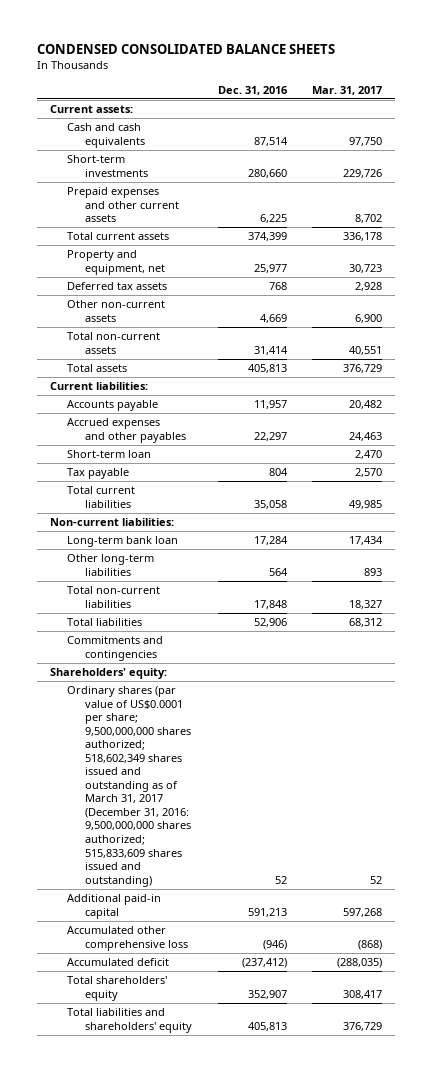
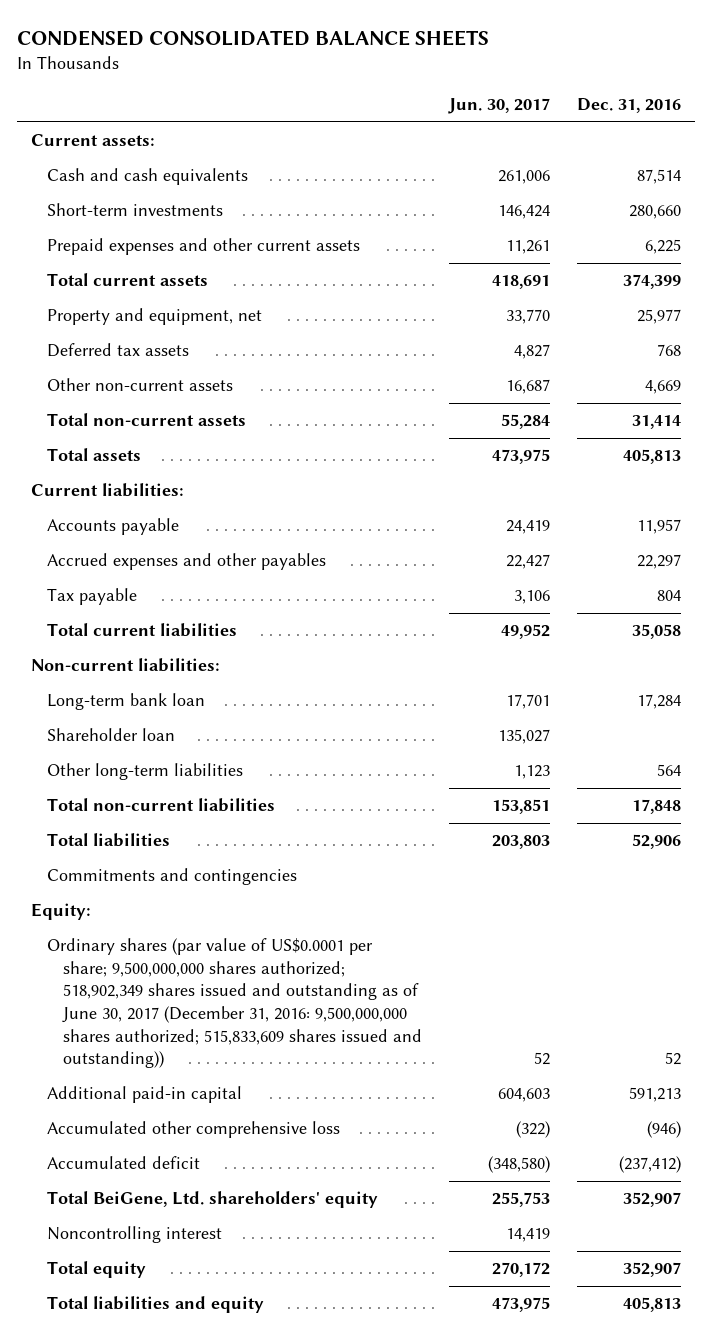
- | Dec. 31, 2016 | Mar. 31, 2017
+ | Jun. 30, 2017 | Dec. 31, 2016
- Short-term loan | | 2,470
+ Shareholder loan | 135,027 |
- Shareholders' equity:
- Ordinary shares (par value of US$0.0001 per share; 9,500,000,000 shares authorized; 518,602,349 shares issued and outstanding as of March 31, 2017 (December 31, 2016: 9,500,000,000 shares authorized; 515,833,609 shares issued and outstanding) | 52 | 52
+ Equity:
+ Ordinary shares (par value of US$0.0001 per share; 9,500,000,000 shares authorized; 518,902,349 shares issued and outstanding as of June 30, 2017 (December 31, 2016: 9,500,000,000 shares authorized; 515,833,609 shares issued and outstanding)) | 52 | 52
- Total shareholders' equity | 352,907 | 308,417
- Total liabilities and shareholders' equity | 405,813 | 376,729
+ Total BeiGene, Ltd. shareholders' equity | 255,753 | 352,907
+ Noncontrolling interest | 14,419 |
+ Total equity | 270,172 | 352,907
+ Total liabilities and equity | 473,975 | 405,813

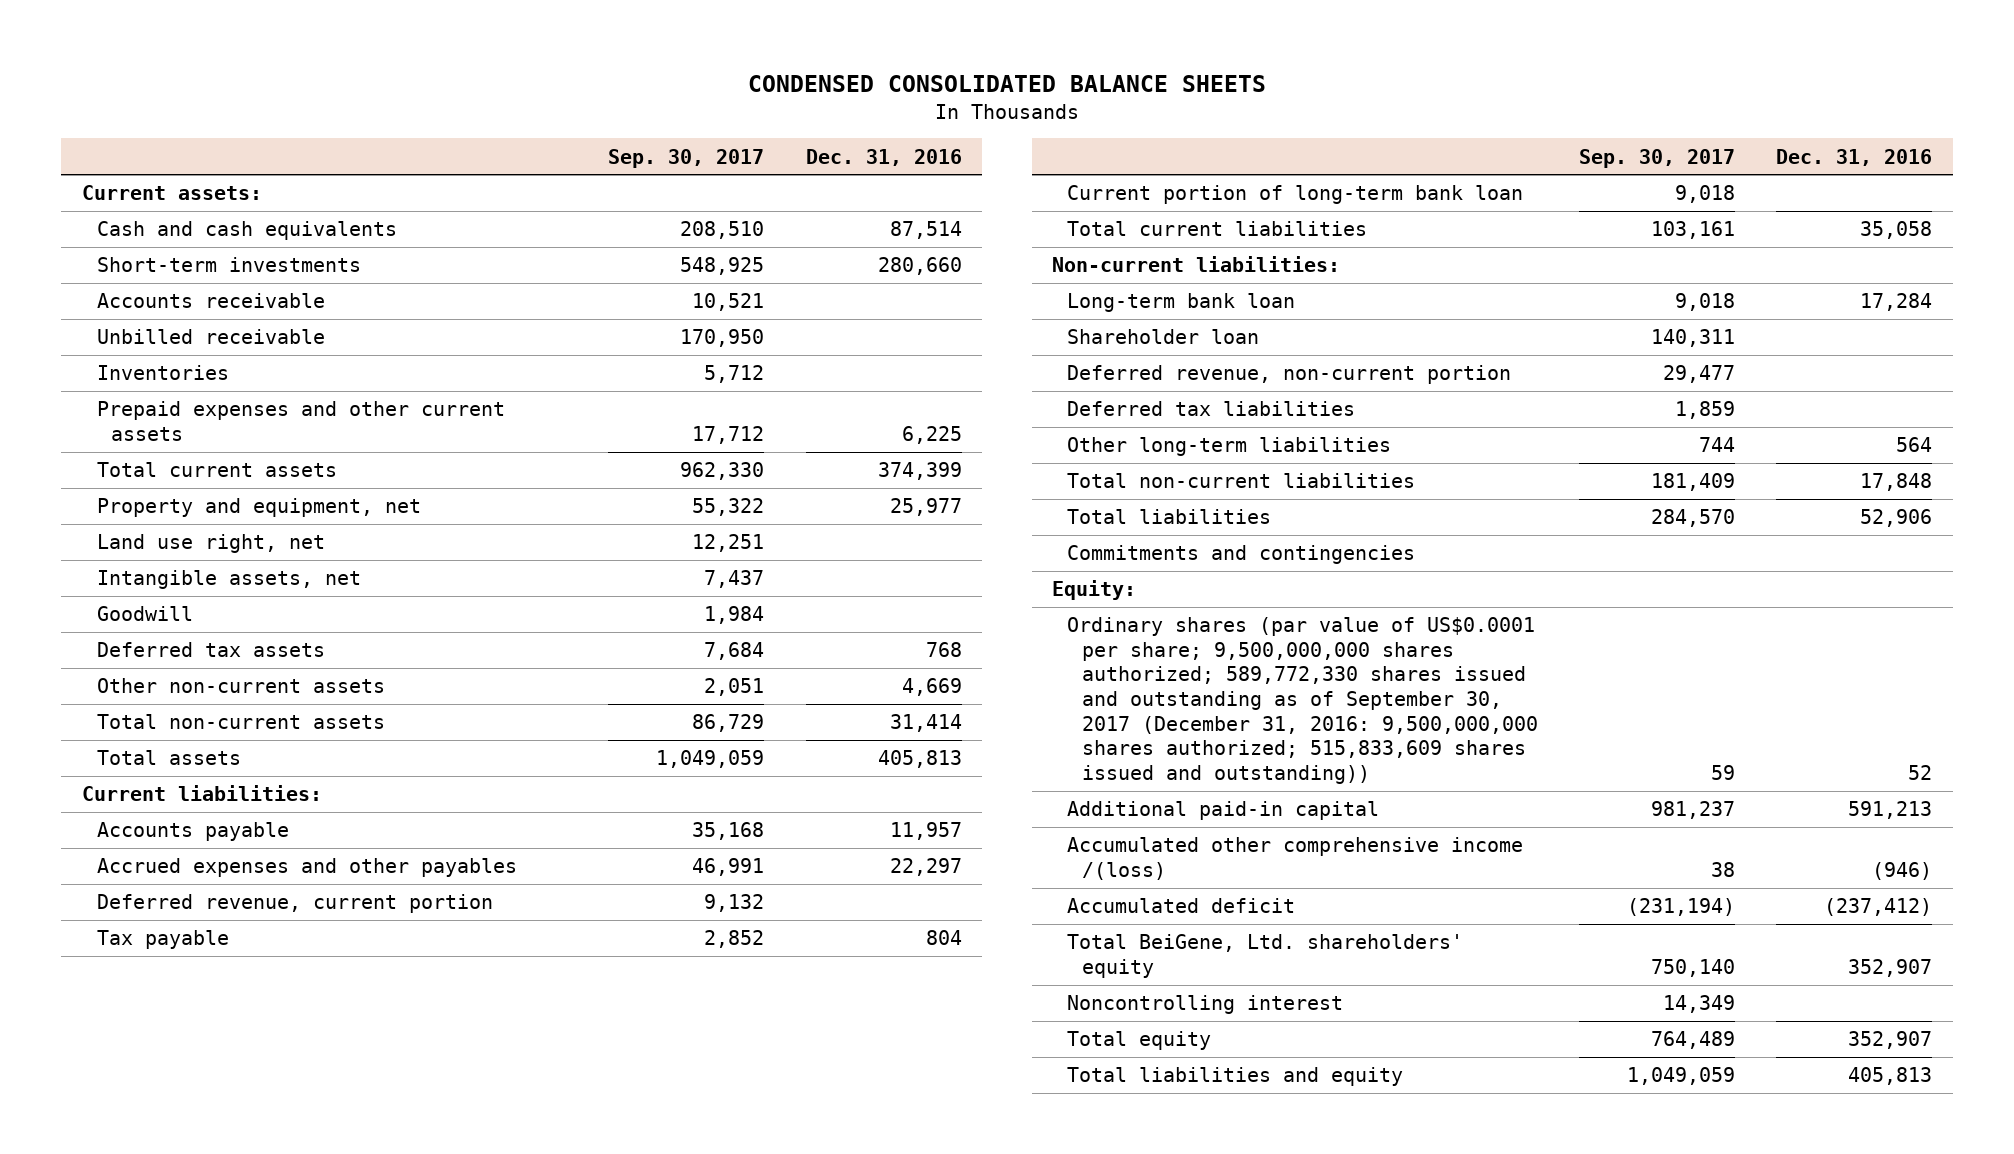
- | Jun. 30, 2017 | Dec. 31, 2016
+ | Sep. 30, 2017 | Dec. 31, 2016
+ Accounts receivable | 10,521 |
+ Unbilled receivable | 170,950 |
+ Inventories | 5,712 |
+ Land use right, net | 12,251 |
+ Intangible assets, net | 7,437 |
+ Goodwill | 1,984 |
+ Deferred revenue, current portion | 9,132 |
+ Current portion of long-term bank loan | 9,018 |
+ Deferred revenue, non-current portion | 29,477 |
+ Deferred tax liabilities | 1,859 |
- Ordinary shares (par value of US$0.0001 per share; 9,500,000,000 shares authorized; 518,902,349 shares issued and outstanding as of June 30, 2017 (December 31, 2016: 9,500,000,000 shares authorized; 515,833,609 shares issued and outstanding)) | 52 | 52
+ Ordinary shares (par value of US$0.0001 per share; 9,500,000,000 shares authorized; 589,772,330 shares issued and outstanding as of September 30, 2017 (December 31, 2016: 9,500,000,000 shares authorized; 515,833,609 shares issued and outstanding)) | 59 | 52
- Accumulated other comprehensive loss | (322) | (946)
+ Accumulated other comprehensive income /(loss) | 38 | (946)

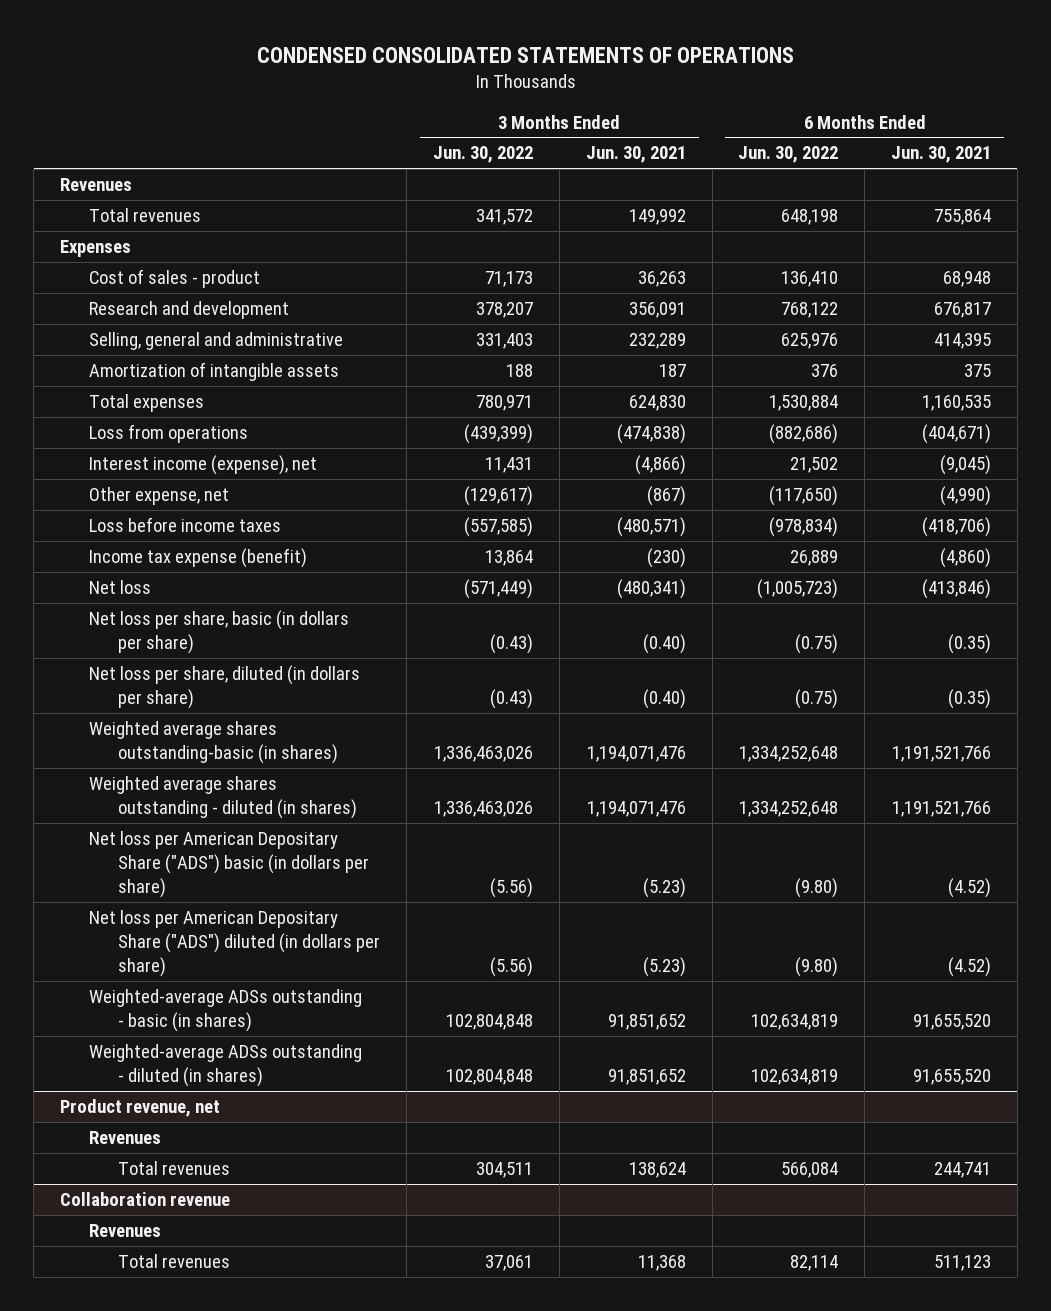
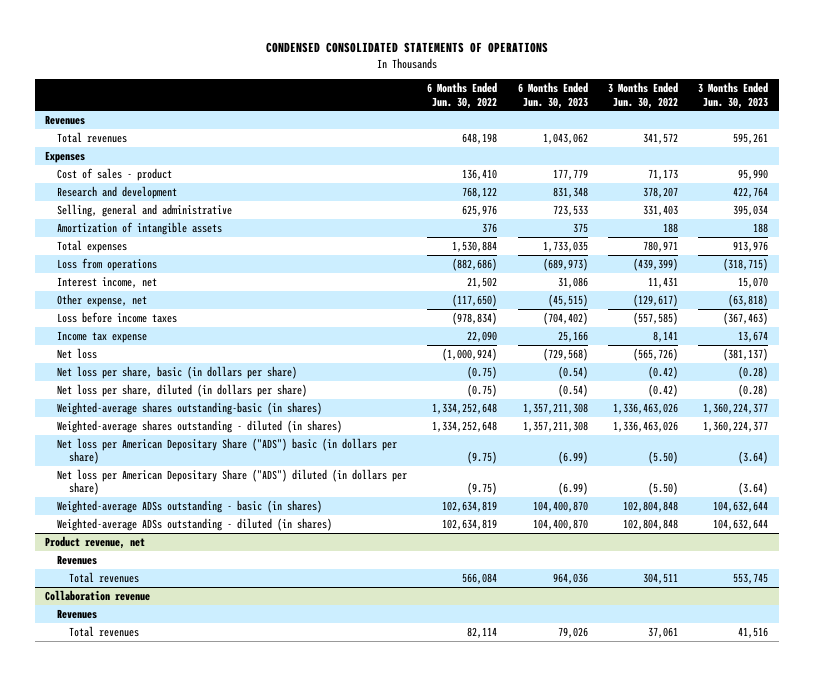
- | 3 Months Ended Jun. 30, 2022 | 3 Months Ended Jun. 30, 2021 | 6 Months Ended Jun. 30, 2022 | 6 Months Ended Jun. 30, 2021
+ | 6 Months Ended Jun. 30, 2022 | 6 Months Ended Jun. 30, 2023 | 3 Months Ended Jun. 30, 2022 | 3 Months Ended Jun. 30, 2023
- Interest income (expense), net | 11,431 | (4,866) | 21,502 | (9,045)
+ Interest income, net | 21,502 | 31,086 | 11,431 | 15,070
- Income tax expense (benefit) | 13,864 | (230) | 26,889 | (4,860)
- Net loss | (571,449) | (480,341) | (1,005,723) | (413,846)
- Net loss per share, basic (in dollars per share) | (0.43) | (0.40) | (0.75) | (0.35)
- Net loss per share, diluted (in dollars per share) | (0.43) | (0.40) | (0.75) | (0.35)
- Weighted average shares outstanding-basic (in shares) | 1,336,463,026 | 1,194,071,476 | 1,334,252,648 | 1,191,521,766
- Weighted average shares outstanding - diluted (in shares) | 1,336,463,026 | 1,194,071,476 | 1,334,252,648 | 1,191,521,766
- Net loss per American Depositary Share ("ADS") basic (in dollars per share) | (5.56) | (5.23) | (9.80) | (4.52)
- Net loss per American Depositary Share ("ADS") diluted (in dollars per share) | (5.56) | (5.23) | (9.80) | (4.52)
+ Income tax expense | 22,090 | 25,166 | 8,141 | 13,674
+ Net loss | (1,000,924) | (729,568) | (565,726) | (381,137)
+ Net loss per share, basic (in dollars per share) | (0.75) | (0.54) | (0.42) | (0.28)
+ Net loss per share, diluted (in dollars per share) | (0.75) | (0.54) | (0.42) | (0.28)
+ Weighted-average shares outstanding-basic (in shares) | 1,334,252,648 | 1,357,211,308 | 1,336,463,026 | 1,360,224,377
+ Weighted-average shares outstanding - diluted (in shares) | 1,334,252,648 | 1,357,211,308 | 1,336,463,026 | 1,360,224,377
+ Net loss per American Depositary Share ("ADS") basic (in dollars per share) | (9.75) | (6.99) | (5.50) | (3.64)
+ Net loss per American Depositary Share ("ADS") diluted (in dollars per share) | (9.75) | (6.99) | (5.50) | (3.64)

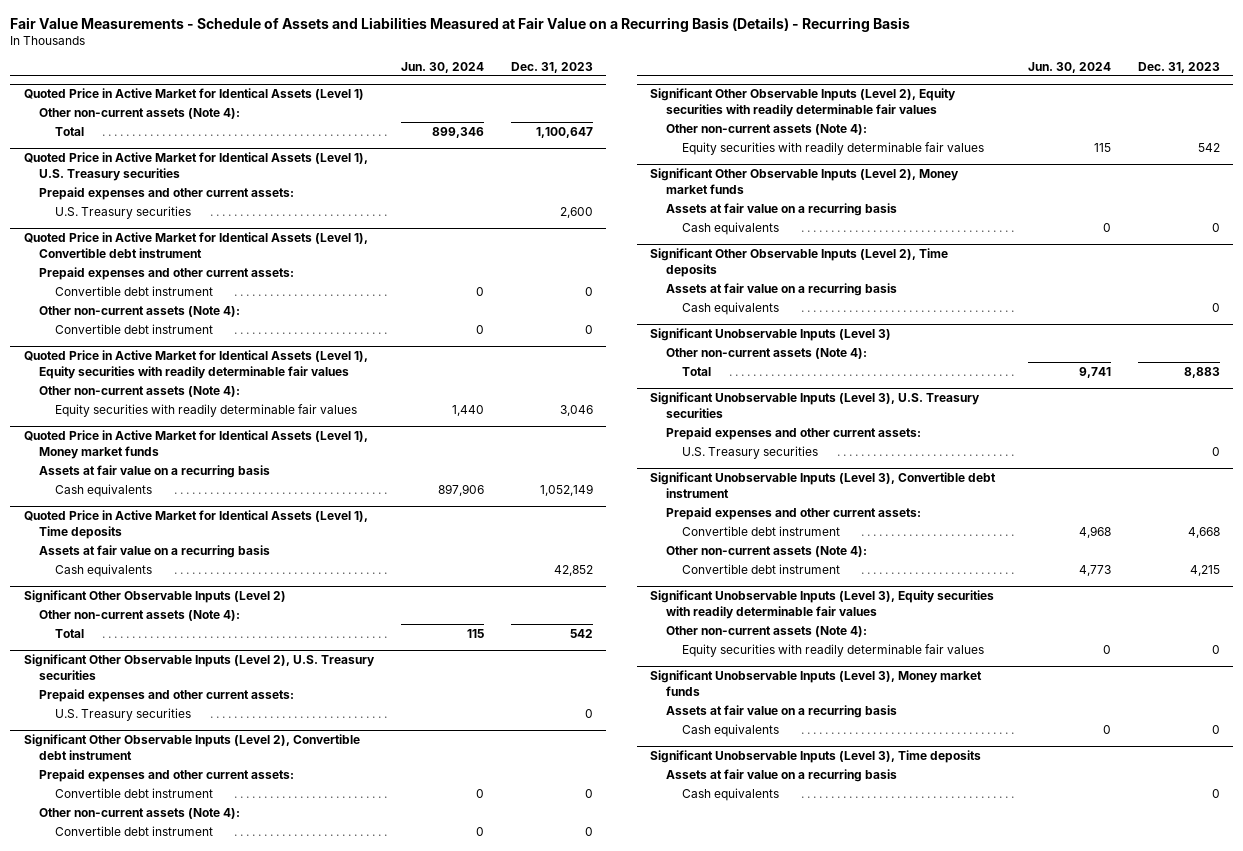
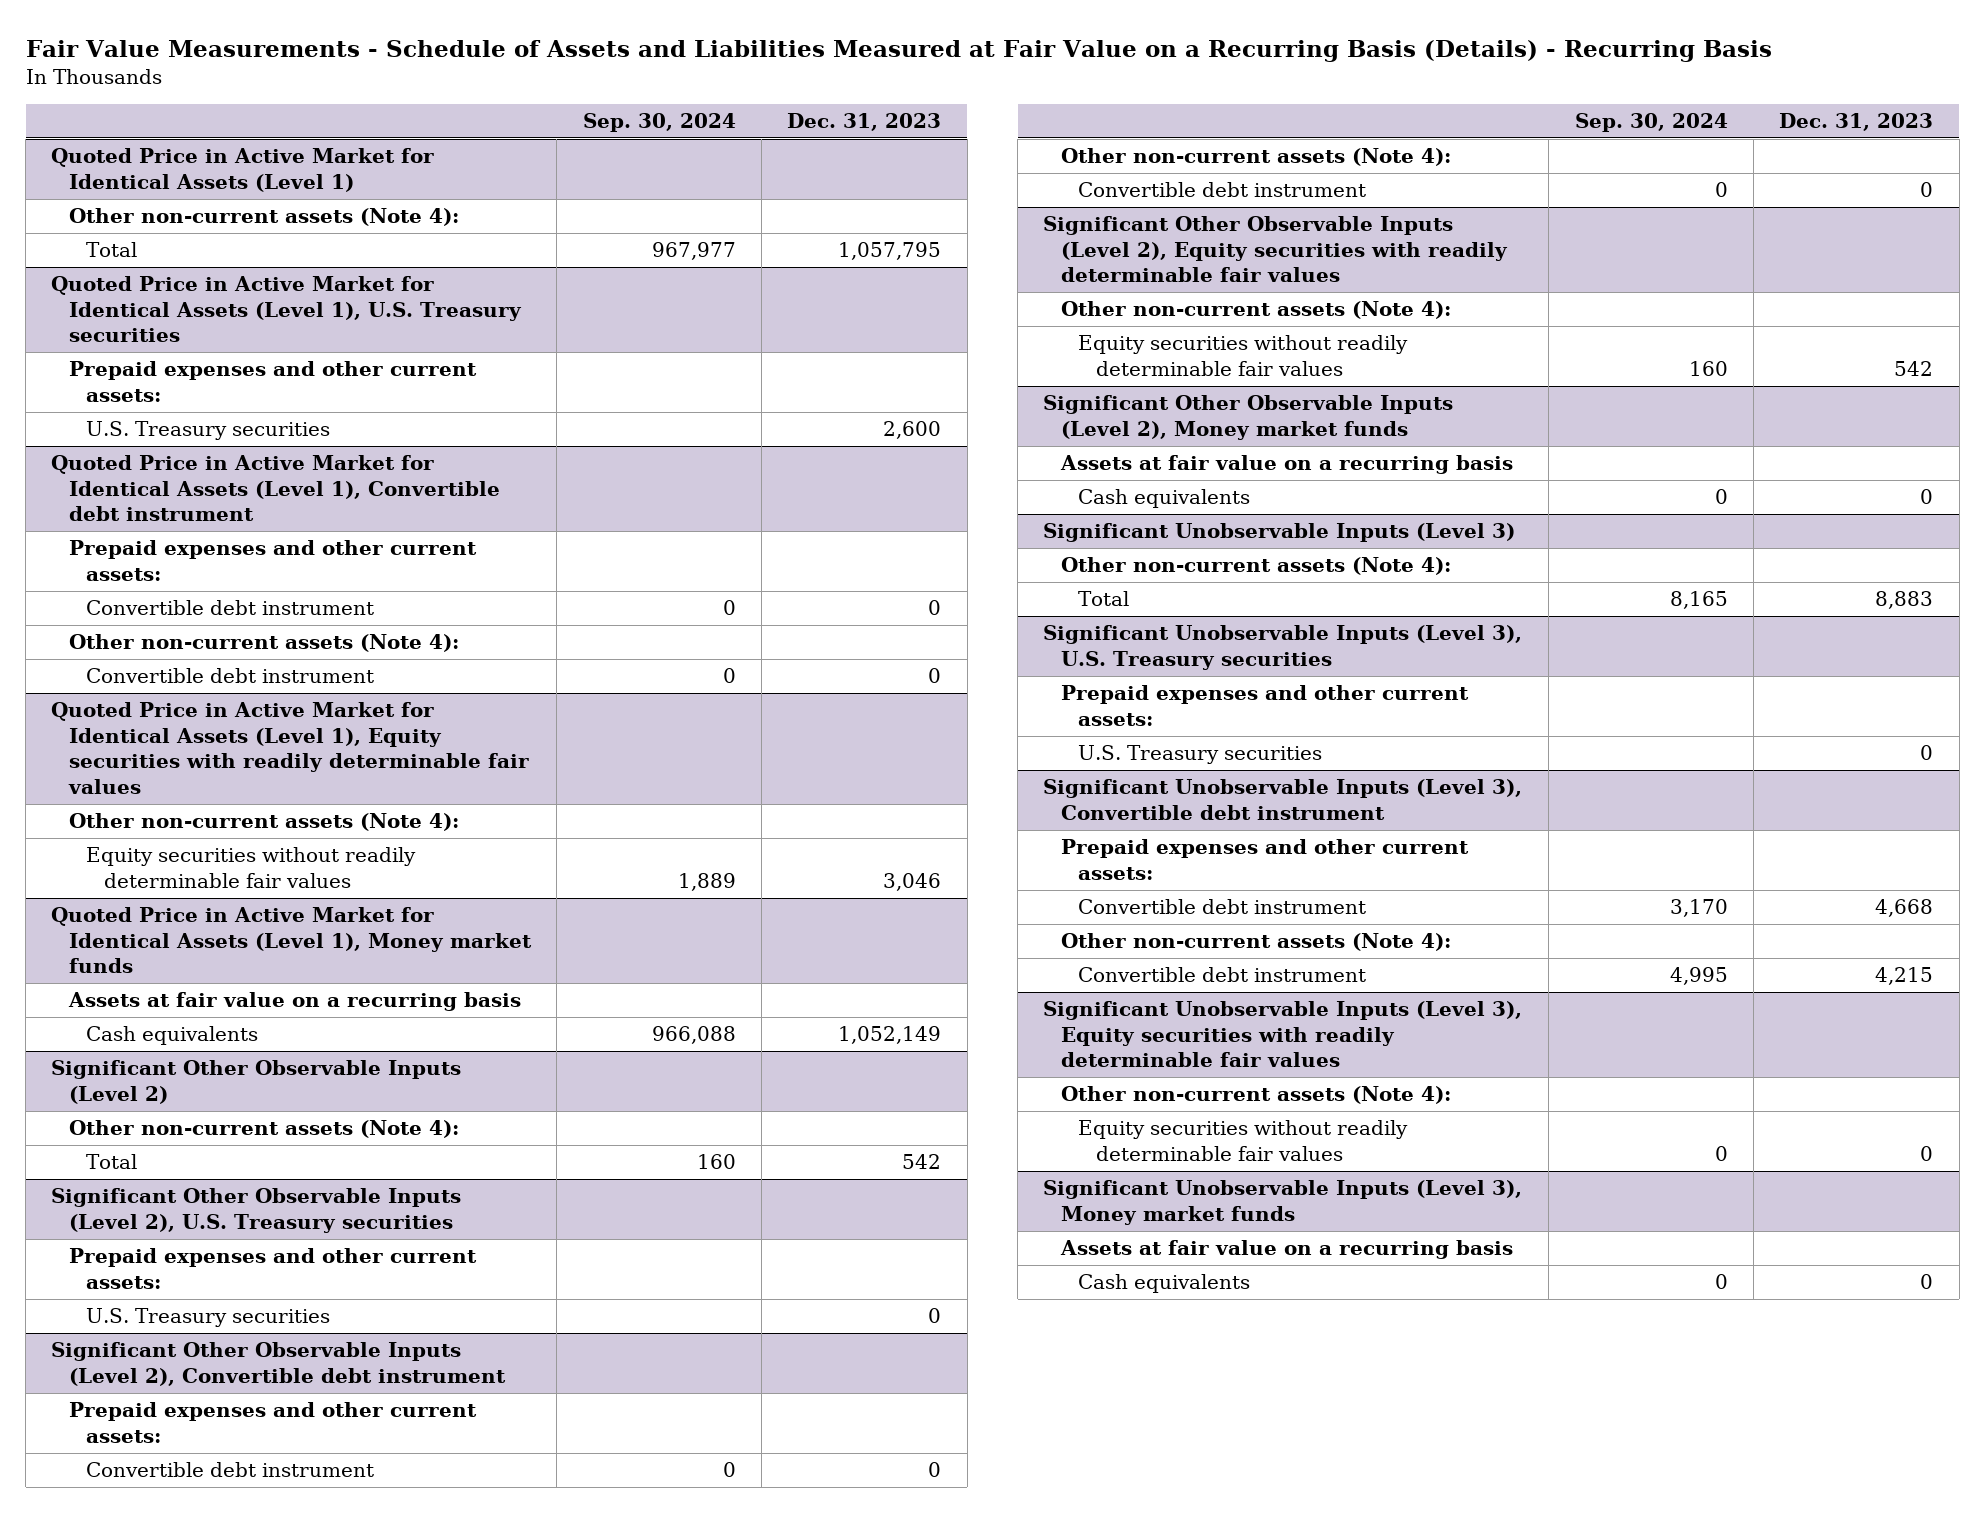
- | Jun. 30, 2024 | Dec. 31, 2023
+ | Sep. 30, 2024 | Dec. 31, 2023
@ Quoted Price in Active Market for Identical Assets (Level 1)
- Total | 899,346 | 1,100,647
+ Total | 967,977 | 1,057,795
@ Quoted Price in Active Market for Identical Assets (Level 1), Equity securities with readily determinable fair values
- Equity securities with readily determinable fair values | 1,440 | 3,046
+ Equity securities without readily determinable fair values | 1,889 | 3,046
- Quoted Price in Active Market for Identical Assets (Level 1), Time deposits
- Assets at fair value on a recurring basis
- Cash equivalents | | 42,852
@ Significant Other Observable Inputs (Level 2), Equity securities with readily determinable fair values
- Equity securities with readily determinable fair values | 115 | 542
+ Equity securities without readily determinable fair values | 160 | 542
- Significant Other Observable Inputs (Level 2), Time deposits
- Assets at fair value on a recurring basis
- Cash equivalents | | 0
@ Significant Unobservable Inputs (Level 3), Equity securities with readily determinable fair values
- Equity securities with readily determinable fair values | 0 | 0
+ Equity securities without readily determinable fair values | 0 | 0
- Significant Unobservable Inputs (Level 3), Time deposits
- Assets at fair value on a recurring basis
- Cash equivalents | | 0

